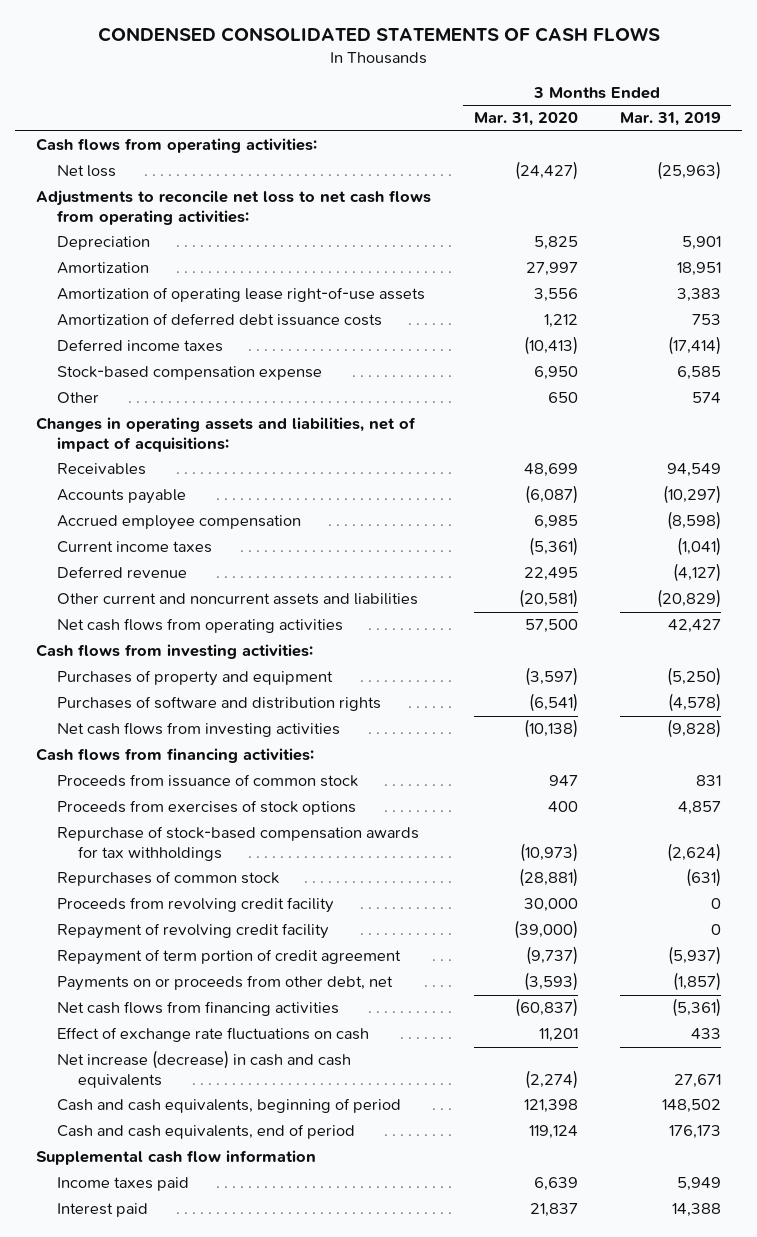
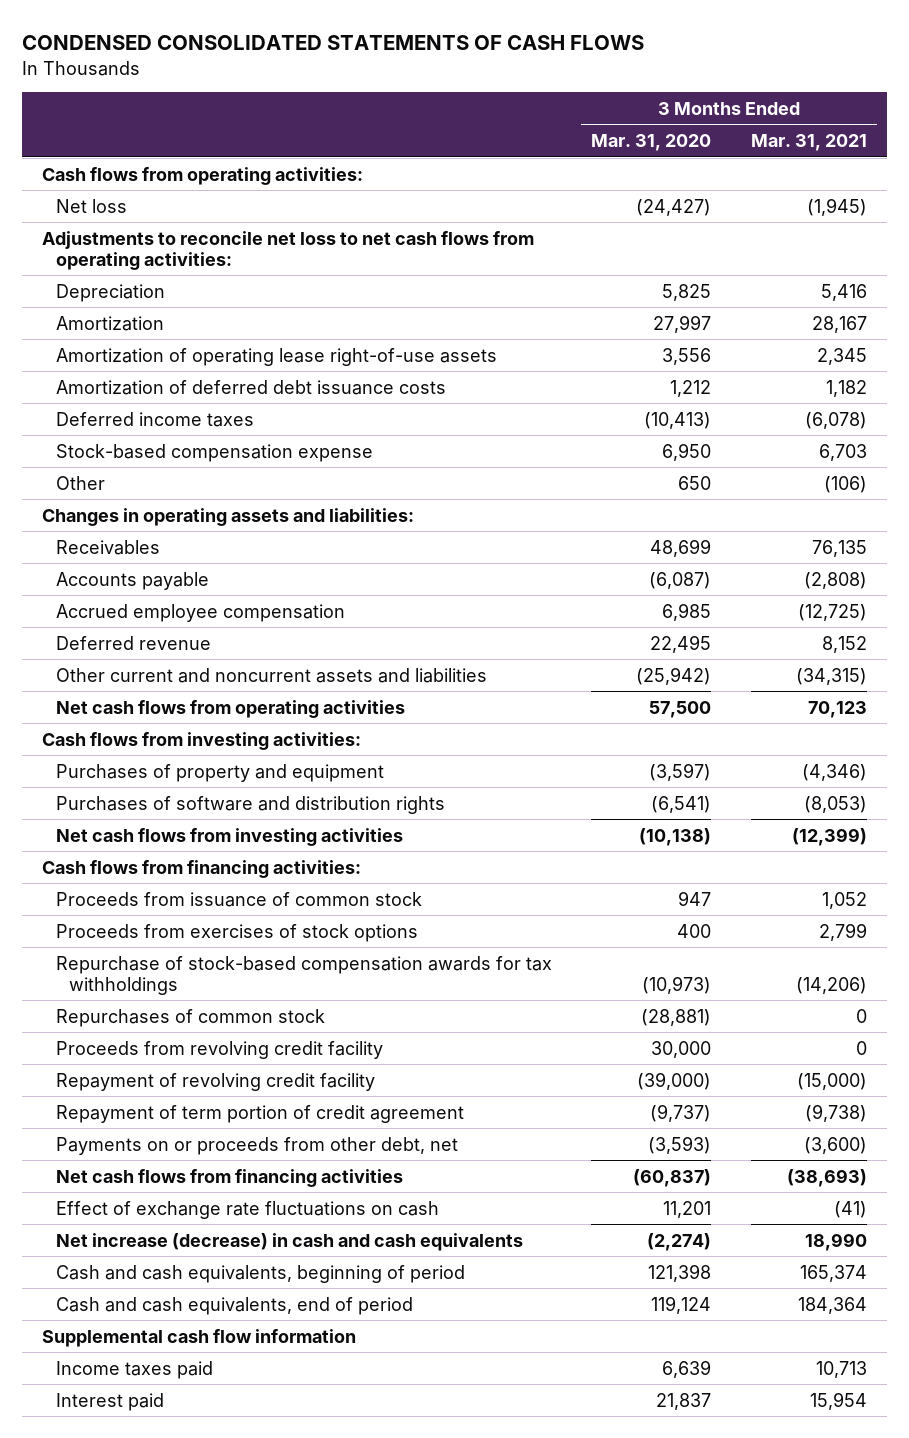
- | 3 Months Ended Mar. 31, 2020 | 3 Months Ended Mar. 31, 2019
+ | 3 Months Ended Mar. 31, 2020 | 3 Months Ended Mar. 31, 2021
- Changes in operating assets and liabilities, net of impact of acquisitions:
+ Changes in operating assets and liabilities:
- Current income taxes | (5,361) | (1,041)
- Other current and noncurrent assets and liabilities | (20,581) | (20,829)
+ Other current and noncurrent assets and liabilities | (25,942) | (34,315)

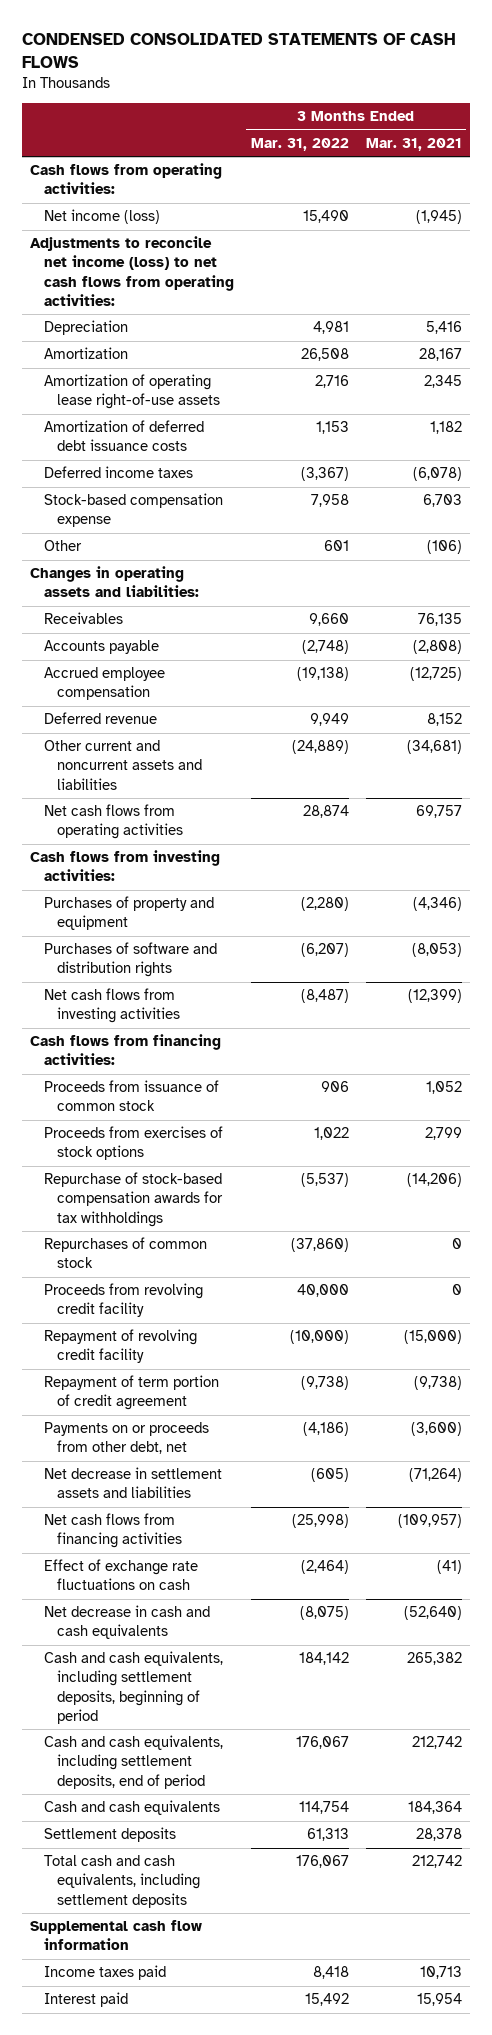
- | 3 Months Ended Mar. 31, 2020 | 3 Months Ended Mar. 31, 2021
+ | 3 Months Ended Mar. 31, 2022 | 3 Months Ended Mar. 31, 2021
- Net loss | (24,427) | (1,945)
- Adjustments to reconcile net loss to net cash flows from operating activities:
+ Net income (loss) | 15,490 | (1,945)
+ Adjustments to reconcile net income (loss) to net cash flows from operating activities:
- Other current and noncurrent assets and liabilities | (25,942) | (34,315)
- Net cash flows from operating activities | 57,500 | 70,123
+ Other current and noncurrent assets and liabilities | (24,889) | (34,681)
+ Net cash flows from operating activities | 28,874 | 69,757
- Net cash flows from financing activities | (60,837) | (38,693)
+ Net decrease in settlement assets and liabilities | (605) | (71,264)
+ Net cash flows from financing activities | (25,998) | (109,957)
- Net increase (decrease) in cash and cash equivalents | (2,274) | 18,990
- Cash and cash equivalents, beginning of period | 121,398 | 165,374
- Cash and cash equivalents, end of period | 119,124 | 184,364
+ Net decrease in cash and cash equivalents | (8,075) | (52,640)
+ Cash and cash equivalents, including settlement deposits, beginning of period | 184,142 | 265,382
+ Cash and cash equivalents, including settlement deposits, end of period | 176,067 | 212,742
+ Cash and cash equivalents | 114,754 | 184,364
+ Settlement deposits | 61,313 | 28,378
+ Total cash and cash equivalents, including settlement deposits | 176,067 | 212,742

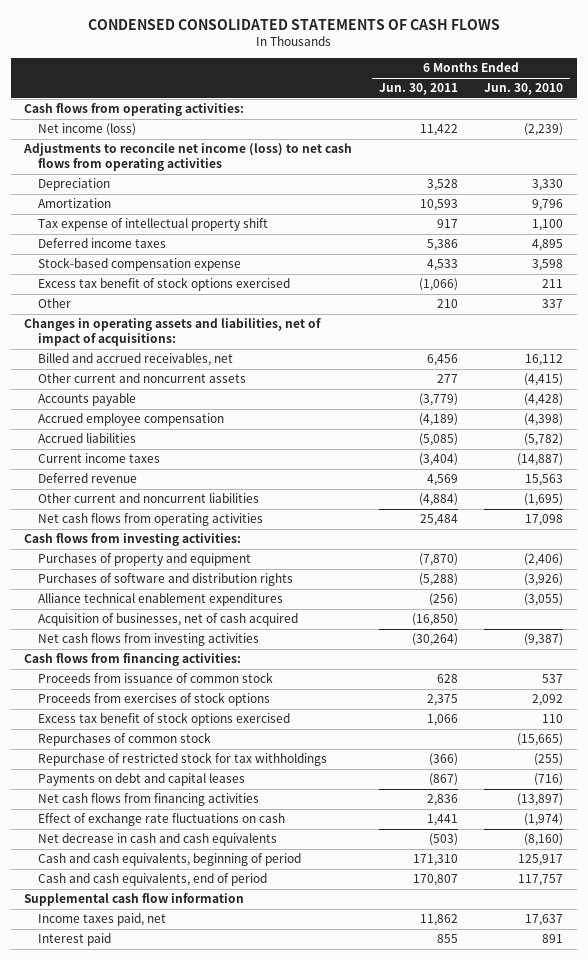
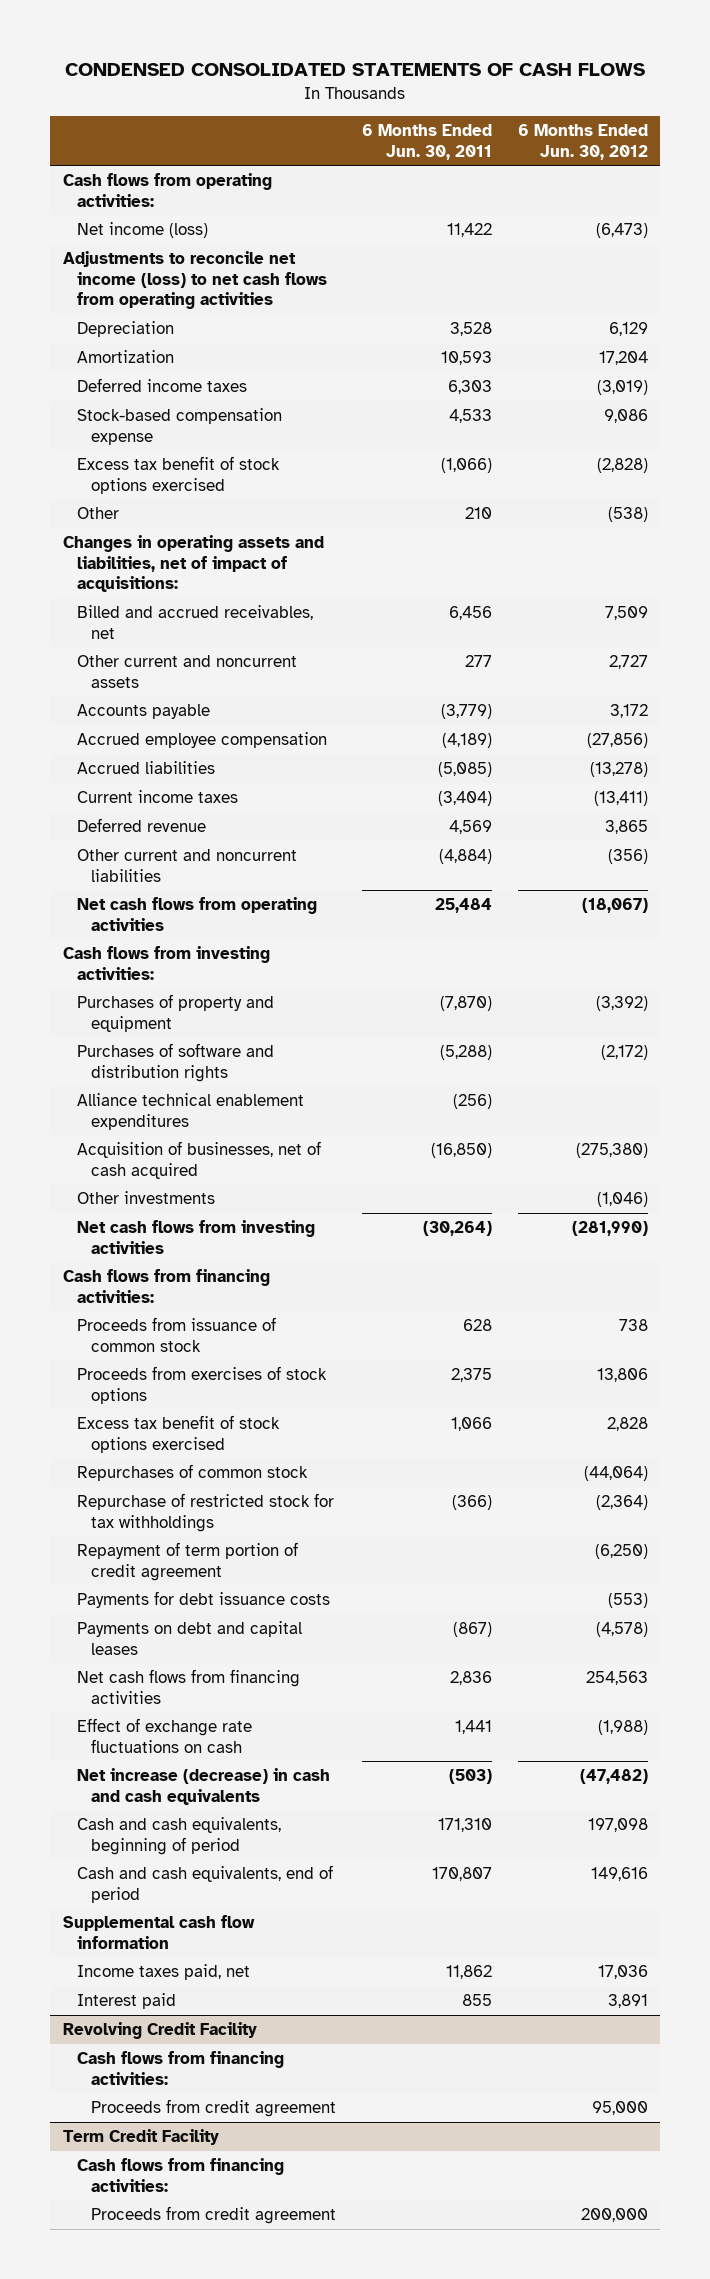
- | 6 Months Ended Jun. 30, 2011 | 6 Months Ended Jun. 30, 2010
+ | 6 Months Ended Jun. 30, 2011 | 6 Months Ended Jun. 30, 2012
- Tax expense of intellectual property shift | 917 | 1,100
- Deferred income taxes | 5,386 | 4,895
+ Deferred income taxes | 6,303 | (3,019)
+ Other investments | | (1,046)
+ Repayment of term portion of credit agreement | | (6,250)
+ Payments for debt issuance costs | | (553)
- Net decrease in cash and cash equivalents | (503) | (8,160)
+ Net increase (decrease) in cash and cash equivalents | (503) | (47,482)
+ Revolving Credit Facility
+ Cash flows from financing activities:
+ Proceeds from credit agreement | | 95,000
+ Term Credit Facility
+ Cash flows from financing activities:
+ Proceeds from credit agreement | | 200,000

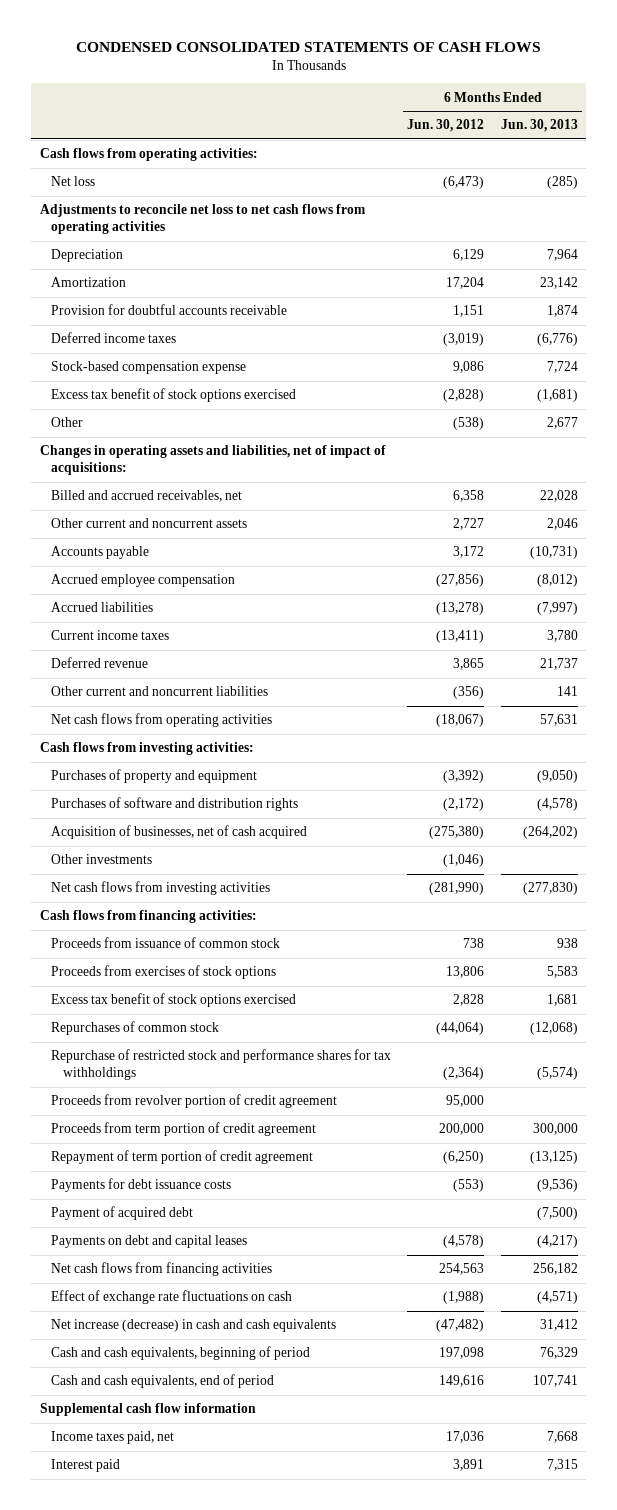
- | 6 Months Ended Jun. 30, 2011 | 6 Months Ended Jun. 30, 2012
+ | 6 Months Ended Jun. 30, 2012 | 6 Months Ended Jun. 30, 2013
- Net income (loss) | 11,422 | (6,473)
- Adjustments to reconcile net income (loss) to net cash flows from operating activities
+ Net loss | (6,473) | (285)
+ Adjustments to reconcile net loss to net cash flows from operating activities
+ Provision for doubtful accounts receivable | 1,151 | 1,874
- Billed and accrued receivables, net | 6,456 | 7,509
+ Billed and accrued receivables, net | 6,358 | 22,028
- Alliance technical enablement expenditures | (256) |
- Repurchase of restricted stock for tax withholdings | (366) | (2,364)
+ Repurchase of restricted stock and performance shares for tax withholdings | (2,364) | (5,574)
+ Proceeds from revolver portion of credit agreement | 95,000 |
+ Proceeds from term portion of credit agreement | 200,000 | 300,000
+ Payment of acquired debt | | (7,500)
- Revolving Credit Facility
- Cash flows from financing activities:
- Proceeds from credit agreement | | 95,000
- Term Credit Facility
- Cash flows from financing activities:
- Proceeds from credit agreement | | 200,000

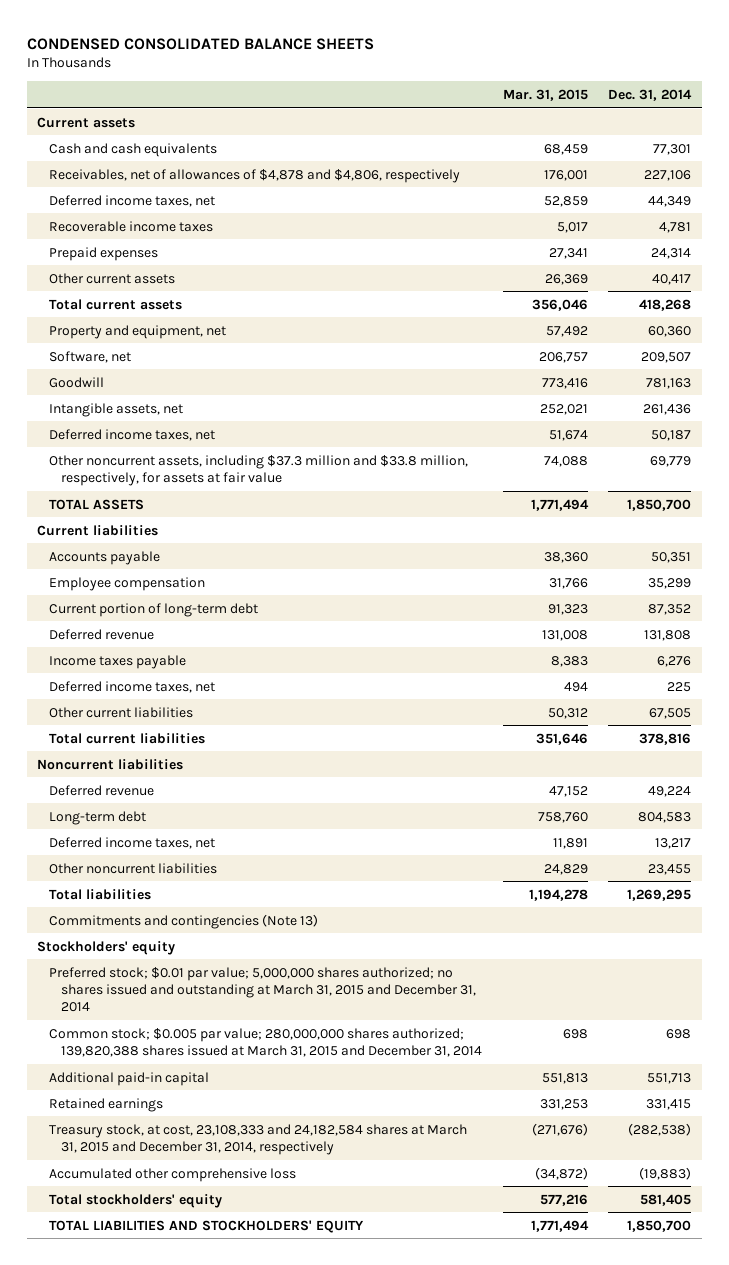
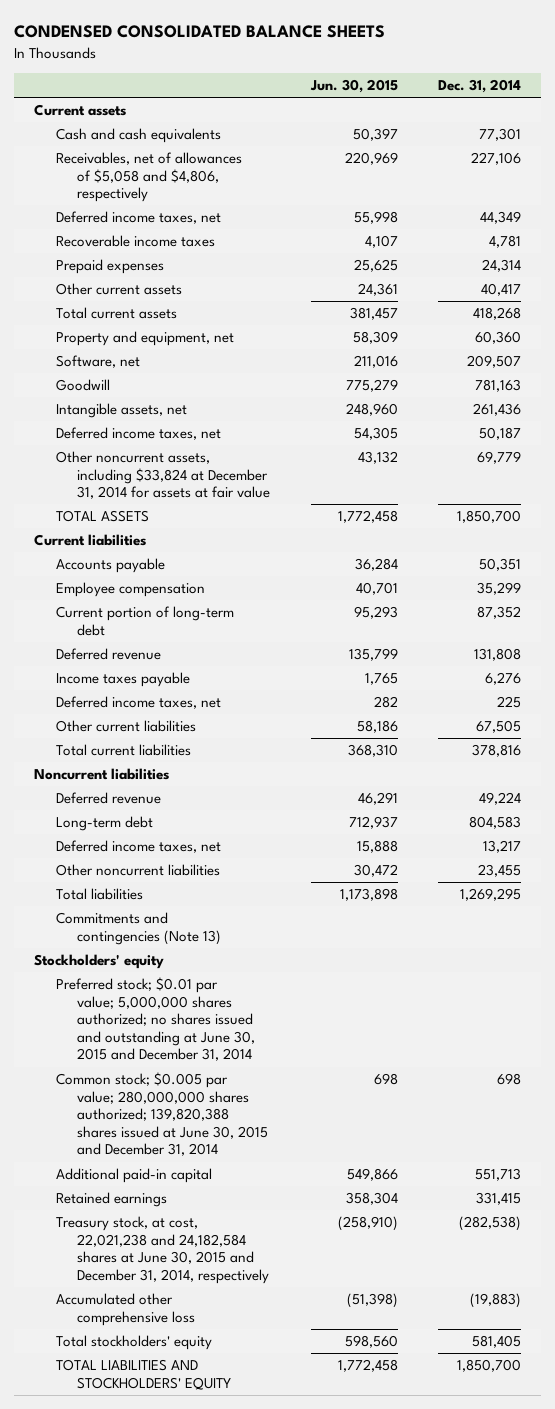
- | Mar. 31, 2015 | Dec. 31, 2014
+ | Jun. 30, 2015 | Dec. 31, 2014
- Receivables, net of allowances of $4,878 and $4,806, respectively | 176,001 | 227,106
+ Receivables, net of allowances of $5,058 and $4,806, respectively | 220,969 | 227,106
- Other noncurrent assets, including $37.3 million and $33.8 million, respectively, for assets at fair value | 74,088 | 69,779
+ Other noncurrent assets, including $33,824 at December 31, 2014 for assets at fair value | 43,132 | 69,779
- Preferred stock; $0.01 par value; 5,000,000 shares authorized; no shares issued and outstanding at March 31, 2015 and December 31, 2014
- Common stock; $0.005 par value; 280,000,000 shares authorized; 139,820,388 shares issued at March 31, 2015 and December 31, 2014 | 698 | 698
+ Preferred stock; $0.01 par value; 5,000,000 shares authorized; no shares issued and outstanding at June 30, 2015 and December 31, 2014
+ Common stock; $0.005 par value; 280,000,000 shares authorized; 139,820,388 shares issued at June 30, 2015 and December 31, 2014 | 698 | 698
- Treasury stock, at cost, 23,108,333 and 24,182,584 shares at March 31, 2015 and December 31, 2014, respectively | (271,676) | (282,538)
+ Treasury stock, at cost, 22,021,238 and 24,182,584 shares at June 30, 2015 and December 31, 2014, respectively | (258,910) | (282,538)

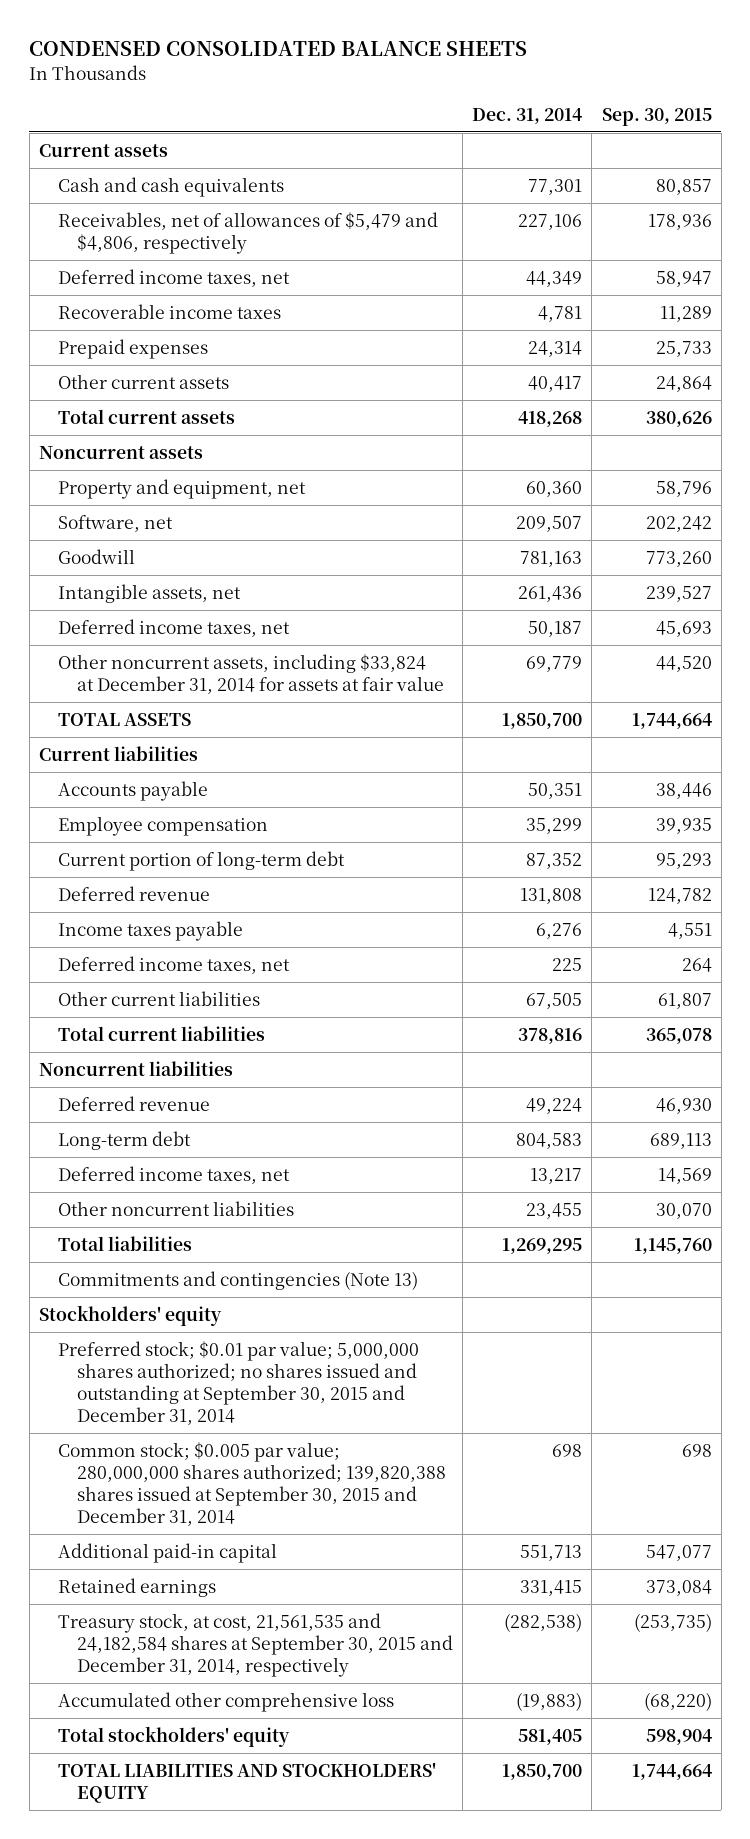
- | Jun. 30, 2015 | Dec. 31, 2014
+ | Dec. 31, 2014 | Sep. 30, 2015
- Receivables, net of allowances of $5,058 and $4,806, respectively | 220,969 | 227,106
+ Receivables, net of allowances of $5,479 and $4,806, respectively | 227,106 | 178,936
+ Noncurrent assets
- Preferred stock; $0.01 par value; 5,000,000 shares authorized; no shares issued and outstanding at June 30, 2015 and December 31, 2014
- Common stock; $0.005 par value; 280,000,000 shares authorized; 139,820,388 shares issued at June 30, 2015 and December 31, 2014 | 698 | 698
+ Preferred stock; $0.01 par value; 5,000,000 shares authorized; no shares issued and outstanding at September 30, 2015 and December 31, 2014
+ Common stock; $0.005 par value; 280,000,000 shares authorized; 139,820,388 shares issued at September 30, 2015 and December 31, 2014 | 698 | 698
- Treasury stock, at cost, 22,021,238 and 24,182,584 shares at June 30, 2015 and December 31, 2014, respectively | (258,910) | (282,538)
+ Treasury stock, at cost, 21,561,535 and 24,182,584 shares at September 30, 2015 and December 31, 2014, respectively | (282,538) | (253,735)

